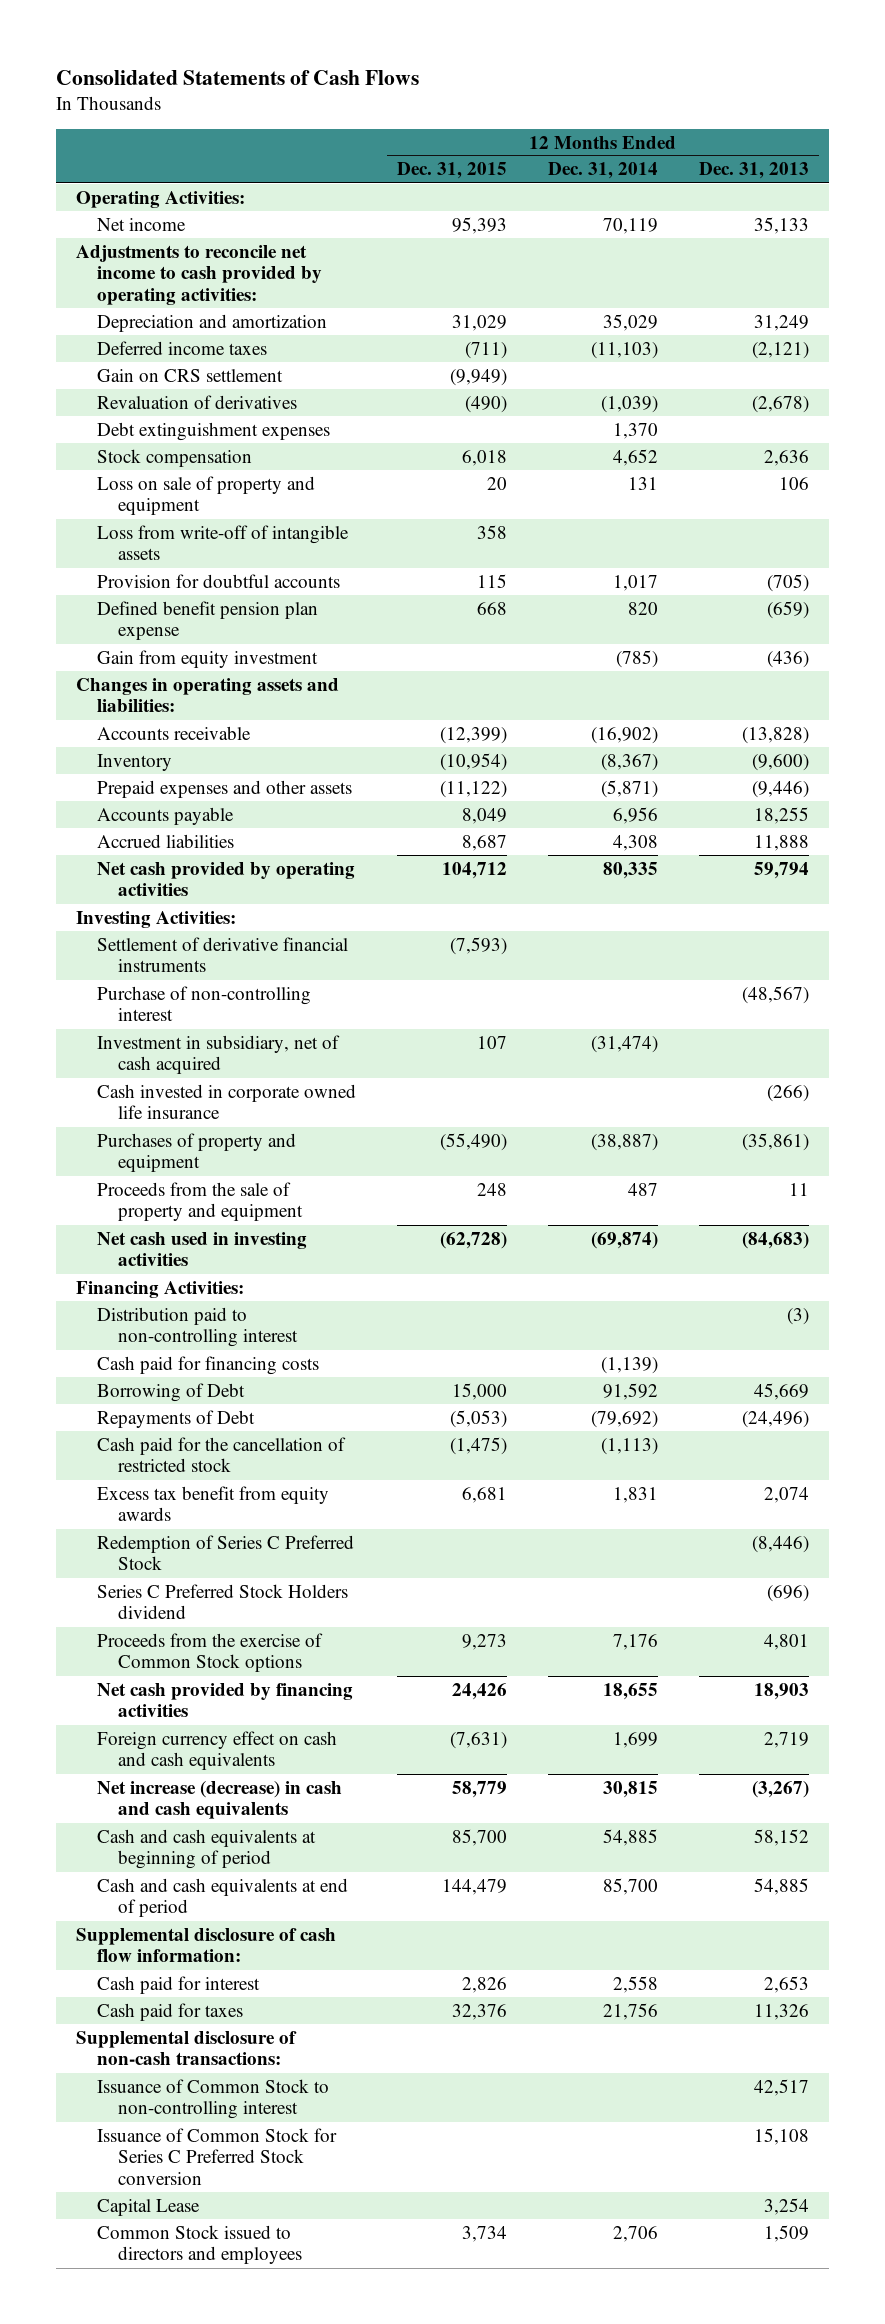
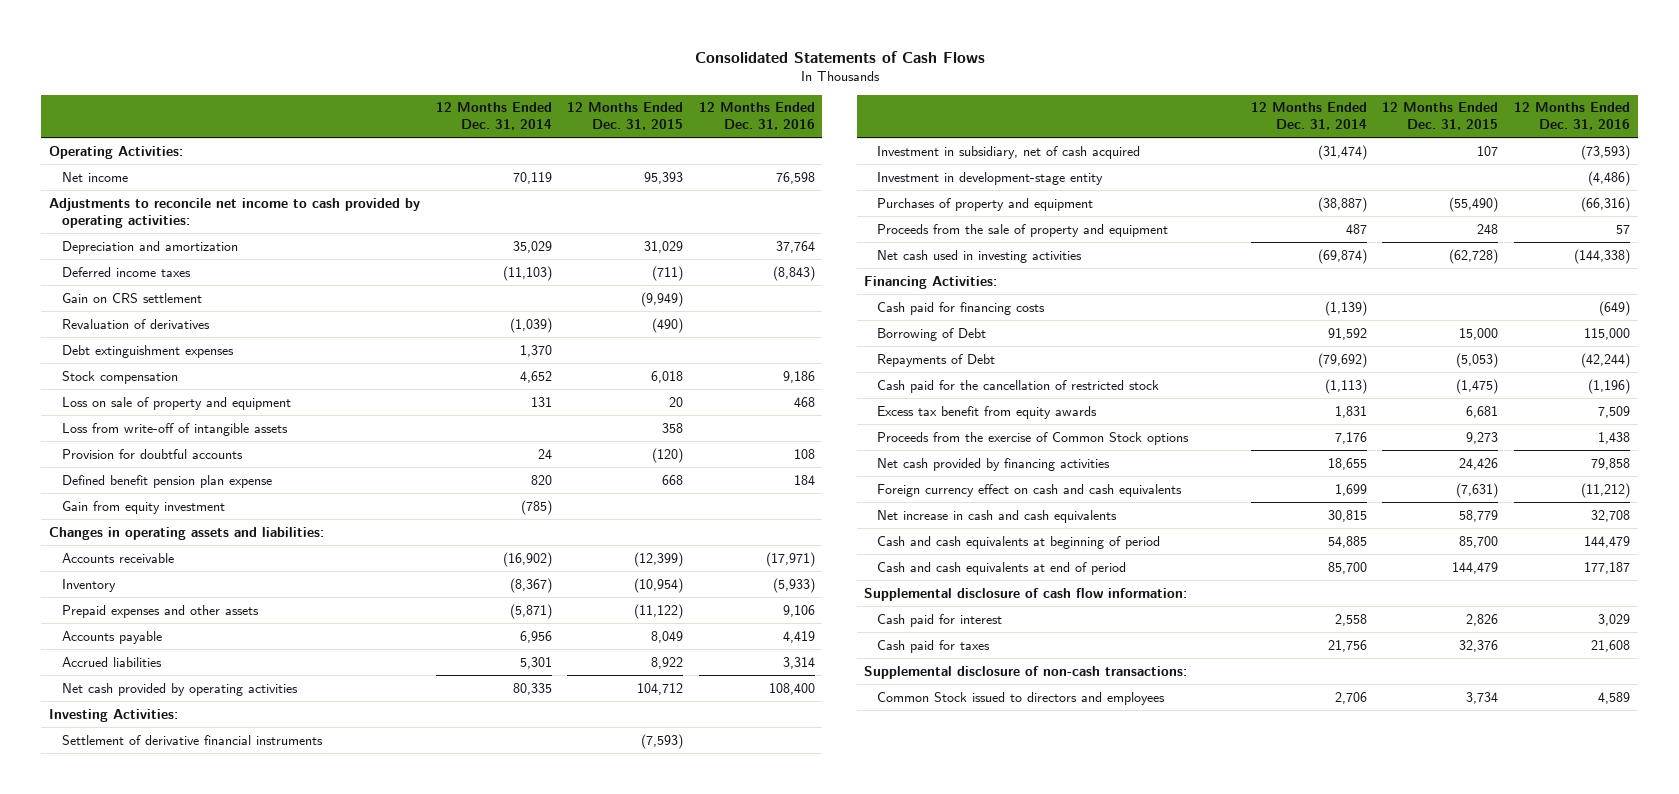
- | 12 Months Ended Dec. 31, 2015 | 12 Months Ended Dec. 31, 2014 | 12 Months Ended Dec. 31, 2013
+ | 12 Months Ended Dec. 31, 2014 | 12 Months Ended Dec. 31, 2015 | 12 Months Ended Dec. 31, 2016
- Provision for doubtful accounts | 115 | 1,017 | (705)
+ Provision for doubtful accounts | 24 | (120) | 108
- Accrued liabilities | 8,687 | 4,308 | 11,888
+ Accrued liabilities | 5,301 | 8,922 | 3,314
- Purchase of non-controlling interest | | | (48,567)
- Cash invested in corporate owned life insurance | | | (266)
+ Investment in development-stage entity | | | (4,486)
- Distribution paid to non-controlling interest | | | (3)
- Redemption of Series C Preferred Stock | | | (8,446)
- Series C Preferred Stock Holders dividend | | | (696)
- Net increase (decrease) in cash and cash equivalents | 58,779 | 30,815 | (3,267)
+ Net increase in cash and cash equivalents | 30,815 | 58,779 | 32,708
- Issuance of Common Stock to non-controlling interest | | | 42,517
- Issuance of Common Stock for Series C Preferred Stock conversion | | | 15,108
- Capital Lease | | | 3,254

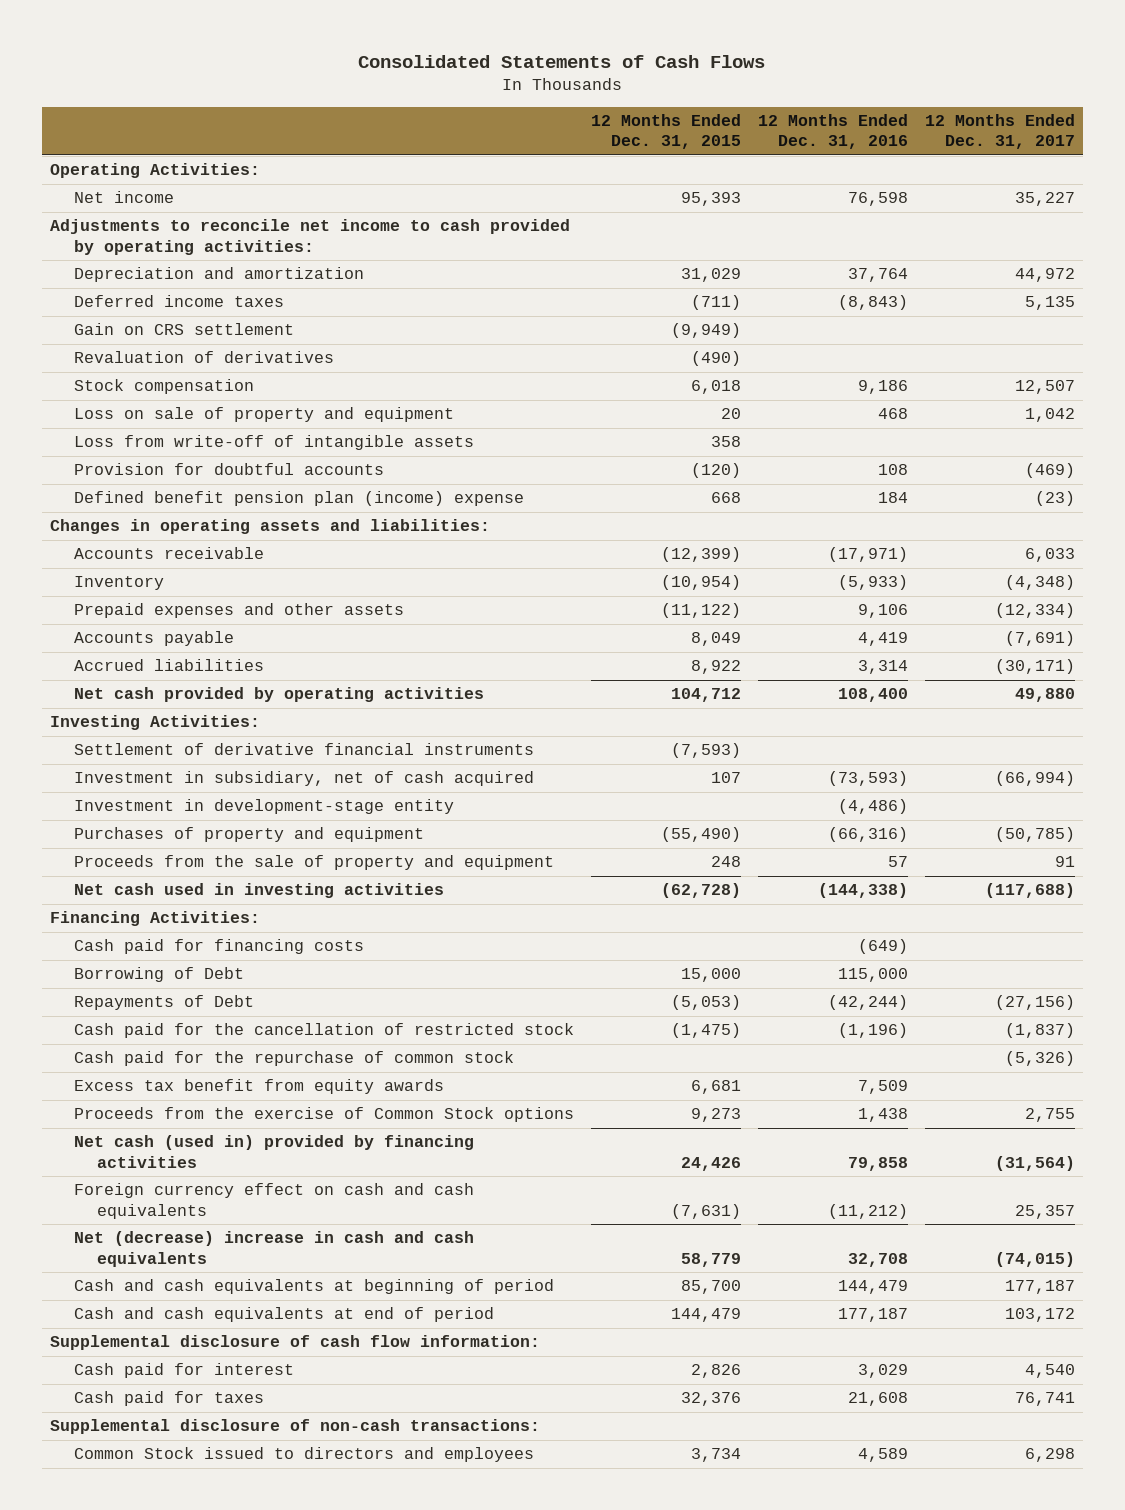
- | 12 Months Ended Dec. 31, 2014 | 12 Months Ended Dec. 31, 2015 | 12 Months Ended Dec. 31, 2016
+ | 12 Months Ended Dec. 31, 2015 | 12 Months Ended Dec. 31, 2016 | 12 Months Ended Dec. 31, 2017
- Debt extinguishment expenses | 1,370 | |
- Defined benefit pension plan expense | 820 | 668 | 184
- Gain from equity investment | (785) | |
+ Defined benefit pension plan (income) expense | 668 | 184 | (23)
+ Cash paid for the repurchase of common stock | | | (5,326)
- Net cash provided by financing activities | 18,655 | 24,426 | 79,858
+ Net cash (used in) provided by financing activities | 24,426 | 79,858 | (31,564)
- Net increase in cash and cash equivalents | 30,815 | 58,779 | 32,708
+ Net (decrease) increase in cash and cash equivalents | 58,779 | 32,708 | (74,015)

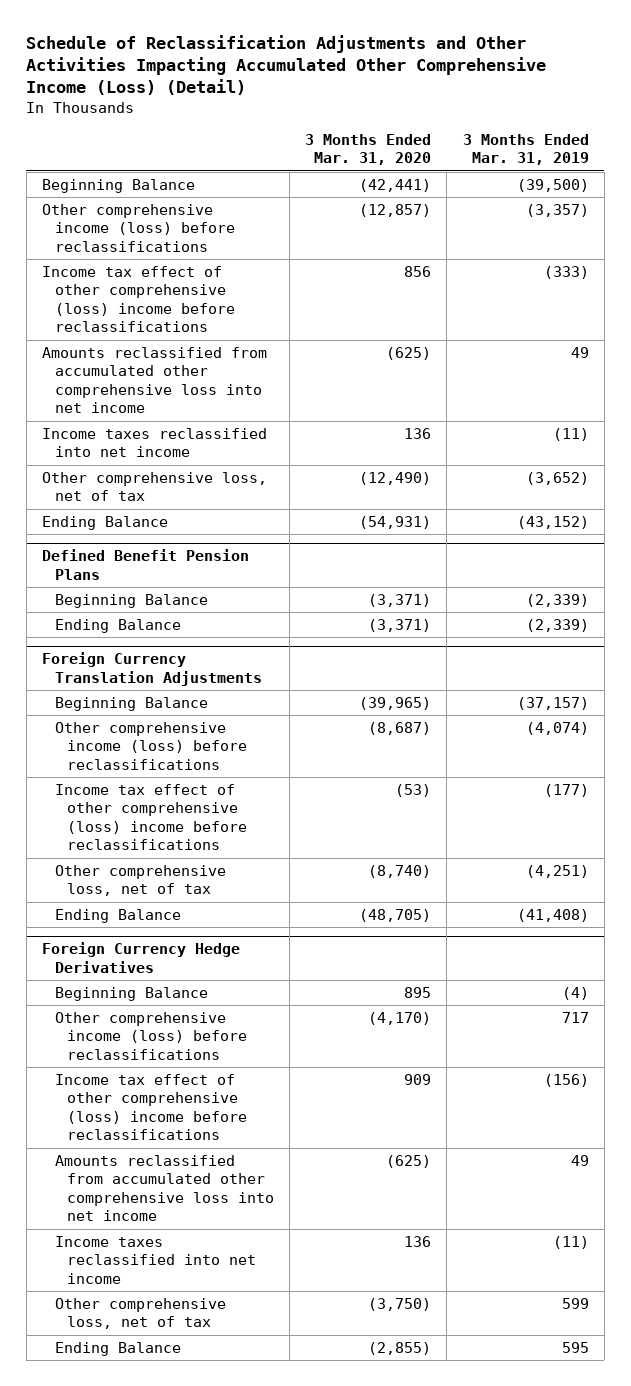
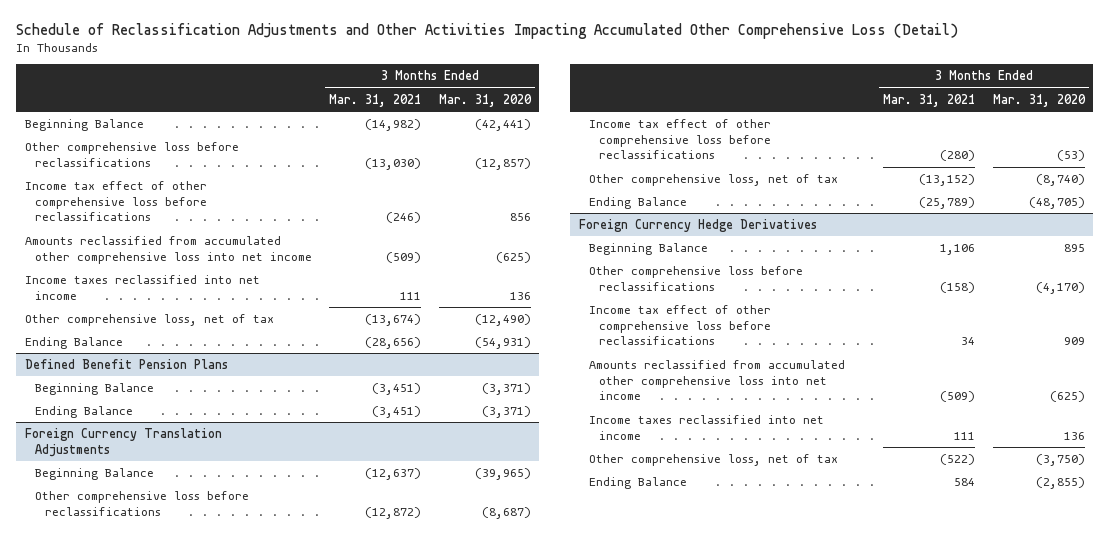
- Schedule of Reclassification Adjustments and Other Activities Impacting Accumulated Other Comprehensive Income (Loss) (Detail)
+ Schedule of Reclassification Adjustments and Other Activities Impacting Accumulated Other Comprehensive Loss (Detail)
- | 3 Months Ended Mar. 31, 2020 | 3 Months Ended Mar. 31, 2019
+ | 3 Months Ended Mar. 31, 2021 | 3 Months Ended Mar. 31, 2020
- Other comprehensive income (loss) before reclassifications | (12,857) | (3,357)
- Income tax effect of other comprehensive (loss) income before reclassifications | 856 | (333)
+ Other comprehensive loss before reclassifications | (13,030) | (12,857)
+ Income tax effect of other comprehensive loss before reclassifications | (246) | 856
@ Foreign Currency Translation Adjustments
- Other comprehensive income (loss) before reclassifications | (8,687) | (4,074)
- Income tax effect of other comprehensive (loss) income before reclassifications | (53) | (177)
+ Other comprehensive loss before reclassifications | (12,872) | (8,687)
+ Income tax effect of other comprehensive loss before reclassifications | (280) | (53)
@ Foreign Currency Hedge Derivatives
- Other comprehensive income (loss) before reclassifications | (4,170) | 717
- Income tax effect of other comprehensive (loss) income before reclassifications | 909 | (156)
+ Other comprehensive loss before reclassifications | (158) | (4,170)
+ Income tax effect of other comprehensive loss before reclassifications | 34 | 909

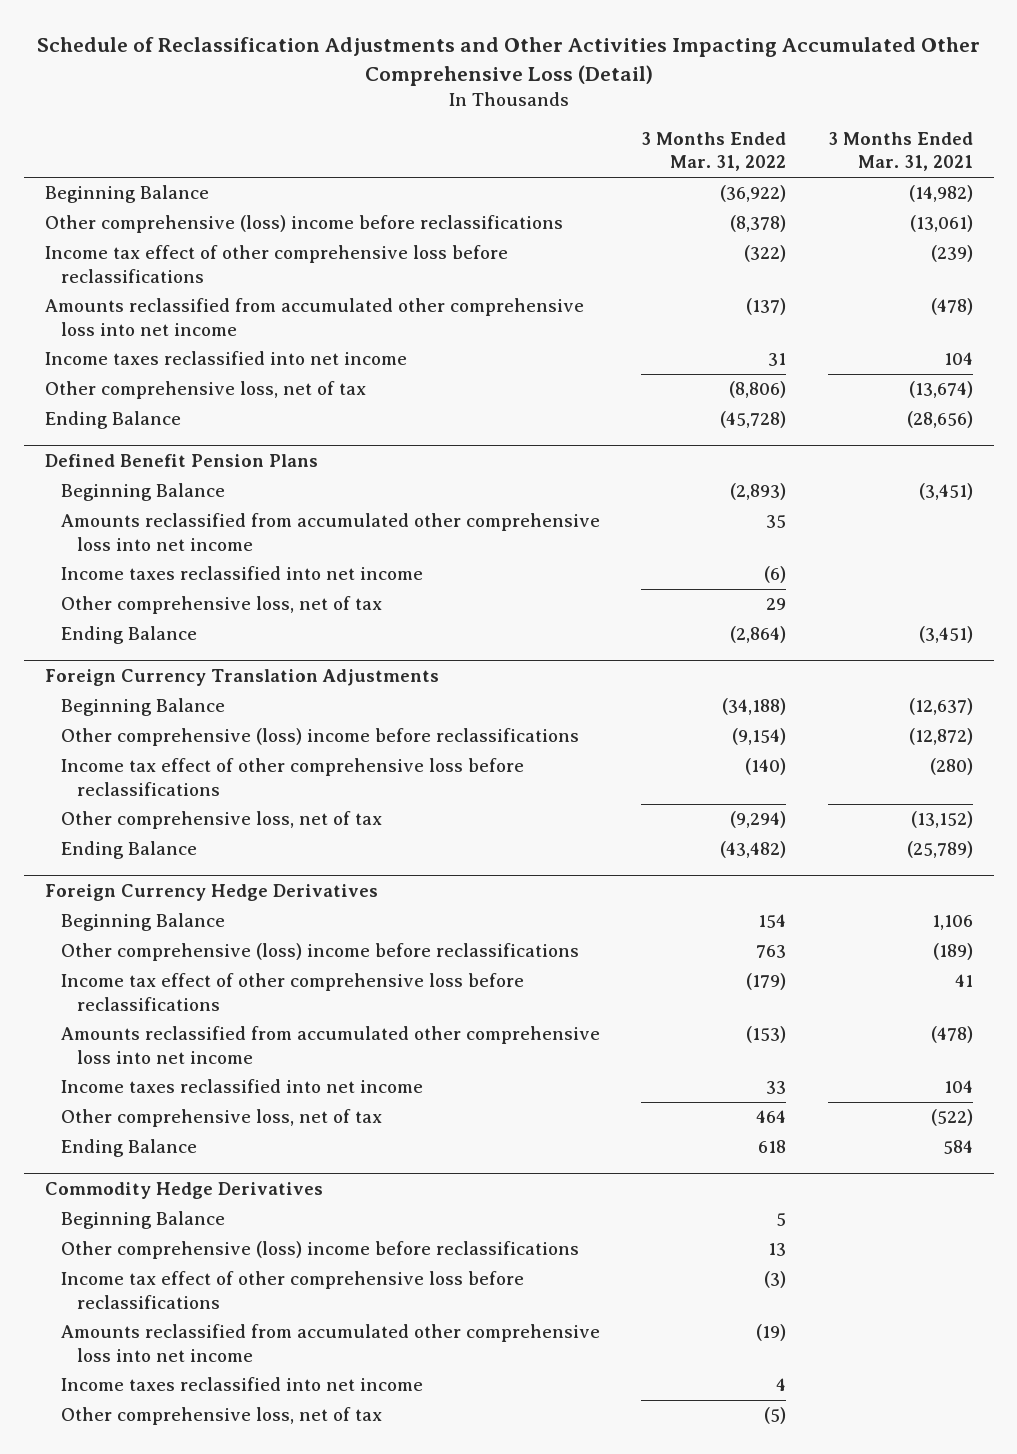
- | 3 Months Ended Mar. 31, 2021 | 3 Months Ended Mar. 31, 2020
+ | 3 Months Ended Mar. 31, 2022 | 3 Months Ended Mar. 31, 2021
- Other comprehensive loss before reclassifications | (13,030) | (12,857)
- Income tax effect of other comprehensive loss before reclassifications | (246) | 856
- Amounts reclassified from accumulated other comprehensive loss into net income | (509) | (625)
- Income taxes reclassified into net income | 111 | 136
+ Other comprehensive (loss) income before reclassifications | (8,378) | (13,061)
+ Income tax effect of other comprehensive loss before reclassifications | (322) | (239)
+ Amounts reclassified from accumulated other comprehensive loss into net income | (137) | (478)
+ Income taxes reclassified into net income | 31 | 104
@ Defined Benefit Pension Plans
+ Amounts reclassified from accumulated other comprehensive loss into net income | 35 |
+ Income taxes reclassified into net income | (6) |
+ Other comprehensive loss, net of tax | 29 |
@ Foreign Currency Translation Adjustments
- Other comprehensive loss before reclassifications | (12,872) | (8,687)
+ Other comprehensive (loss) income before reclassifications | (9,154) | (12,872)
@ Foreign Currency Hedge Derivatives
- Other comprehensive loss before reclassifications | (158) | (4,170)
- Income tax effect of other comprehensive loss before reclassifications | 34 | 909
- Amounts reclassified from accumulated other comprehensive loss into net income | (509) | (625)
- Income taxes reclassified into net income | 111 | 136
+ Other comprehensive (loss) income before reclassifications | 763 | (189)
+ Income tax effect of other comprehensive loss before reclassifications | (179) | 41
+ Amounts reclassified from accumulated other comprehensive loss into net income | (153) | (478)
+ Income taxes reclassified into net income | 33 | 104
+ Commodity Hedge Derivatives
+ Beginning Balance | 5 |
+ Other comprehensive (loss) income before reclassifications | 13 |
+ Income tax effect of other comprehensive loss before reclassifications | (3) |
+ Amounts reclassified from accumulated other comprehensive loss into net income | (19) |
+ Income taxes reclassified into net income | 4 |
+ Other comprehensive loss, net of tax | (5) |

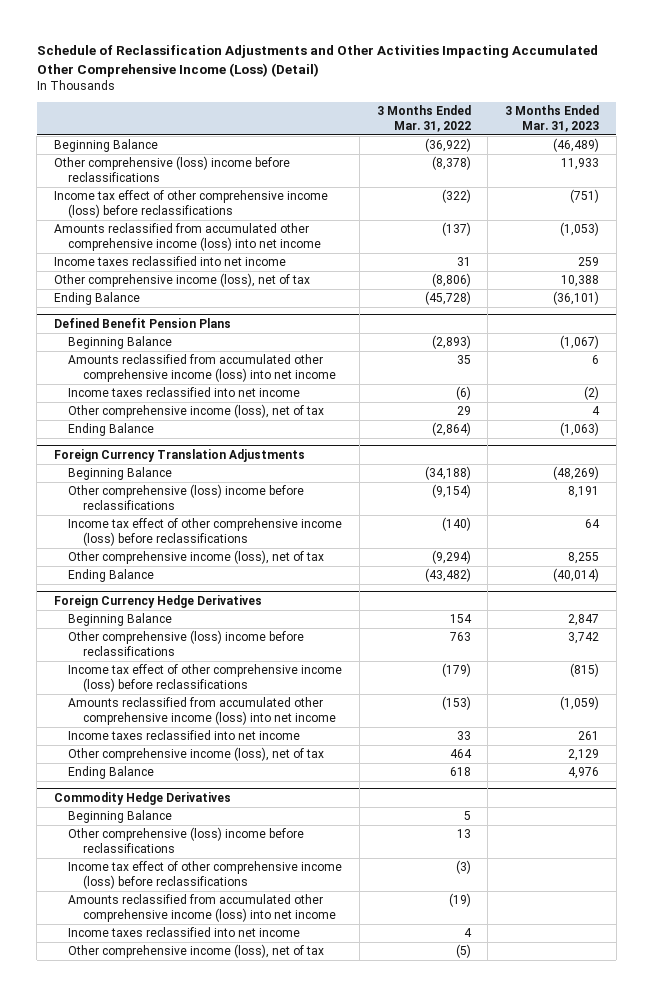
- Schedule of Reclassification Adjustments and Other Activities Impacting Accumulated Other Comprehensive Loss (Detail)
+ Schedule of Reclassification Adjustments and Other Activities Impacting Accumulated Other Comprehensive Income (Loss) (Detail)
- | 3 Months Ended Mar. 31, 2022 | 3 Months Ended Mar. 31, 2021
+ | 3 Months Ended Mar. 31, 2022 | 3 Months Ended Mar. 31, 2023
- Income tax effect of other comprehensive loss before reclassifications | (322) | (239)
- Amounts reclassified from accumulated other comprehensive loss into net income | (137) | (478)
+ Income tax effect of other comprehensive income (loss) before reclassifications | (322) | (751)
+ Amounts reclassified from accumulated other comprehensive income (loss) into net income | (137) | (1,053)
- Other comprehensive loss, net of tax | (8,806) | (13,674)
+ Other comprehensive income (loss), net of tax | (8,806) | 10,388
@ Defined Benefit Pension Plans
- Amounts reclassified from accumulated other comprehensive loss into net income | 35 |
+ Amounts reclassified from accumulated other comprehensive income (loss) into net income | 35 | 6
- Other comprehensive loss, net of tax | 29 |
+ Other comprehensive income (loss), net of tax | 29 | 4
@ Foreign Currency Translation Adjustments
- Income tax effect of other comprehensive loss before reclassifications | (140) | (280)
- Other comprehensive loss, net of tax | (9,294) | (13,152)
+ Income tax effect of other comprehensive income (loss) before reclassifications | (140) | 64
+ Other comprehensive income (loss), net of tax | (9,294) | 8,255
@ Foreign Currency Hedge Derivatives
- Income tax effect of other comprehensive loss before reclassifications | (179) | 41
- Amounts reclassified from accumulated other comprehensive loss into net income | (153) | (478)
+ Income tax effect of other comprehensive income (loss) before reclassifications | (179) | (815)
+ Amounts reclassified from accumulated other comprehensive income (loss) into net income | (153) | (1,059)
- Other comprehensive loss, net of tax | 464 | (522)
+ Other comprehensive income (loss), net of tax | 464 | 2,129
@ Commodity Hedge Derivatives
- Income tax effect of other comprehensive loss before reclassifications | (3) |
- Amounts reclassified from accumulated other comprehensive loss into net income | (19) |
+ Income tax effect of other comprehensive income (loss) before reclassifications | (3) |
+ Amounts reclassified from accumulated other comprehensive income (loss) into net income | (19) |
- Other comprehensive loss, net of tax | (5) |
+ Other comprehensive income (loss), net of tax | (5) |

